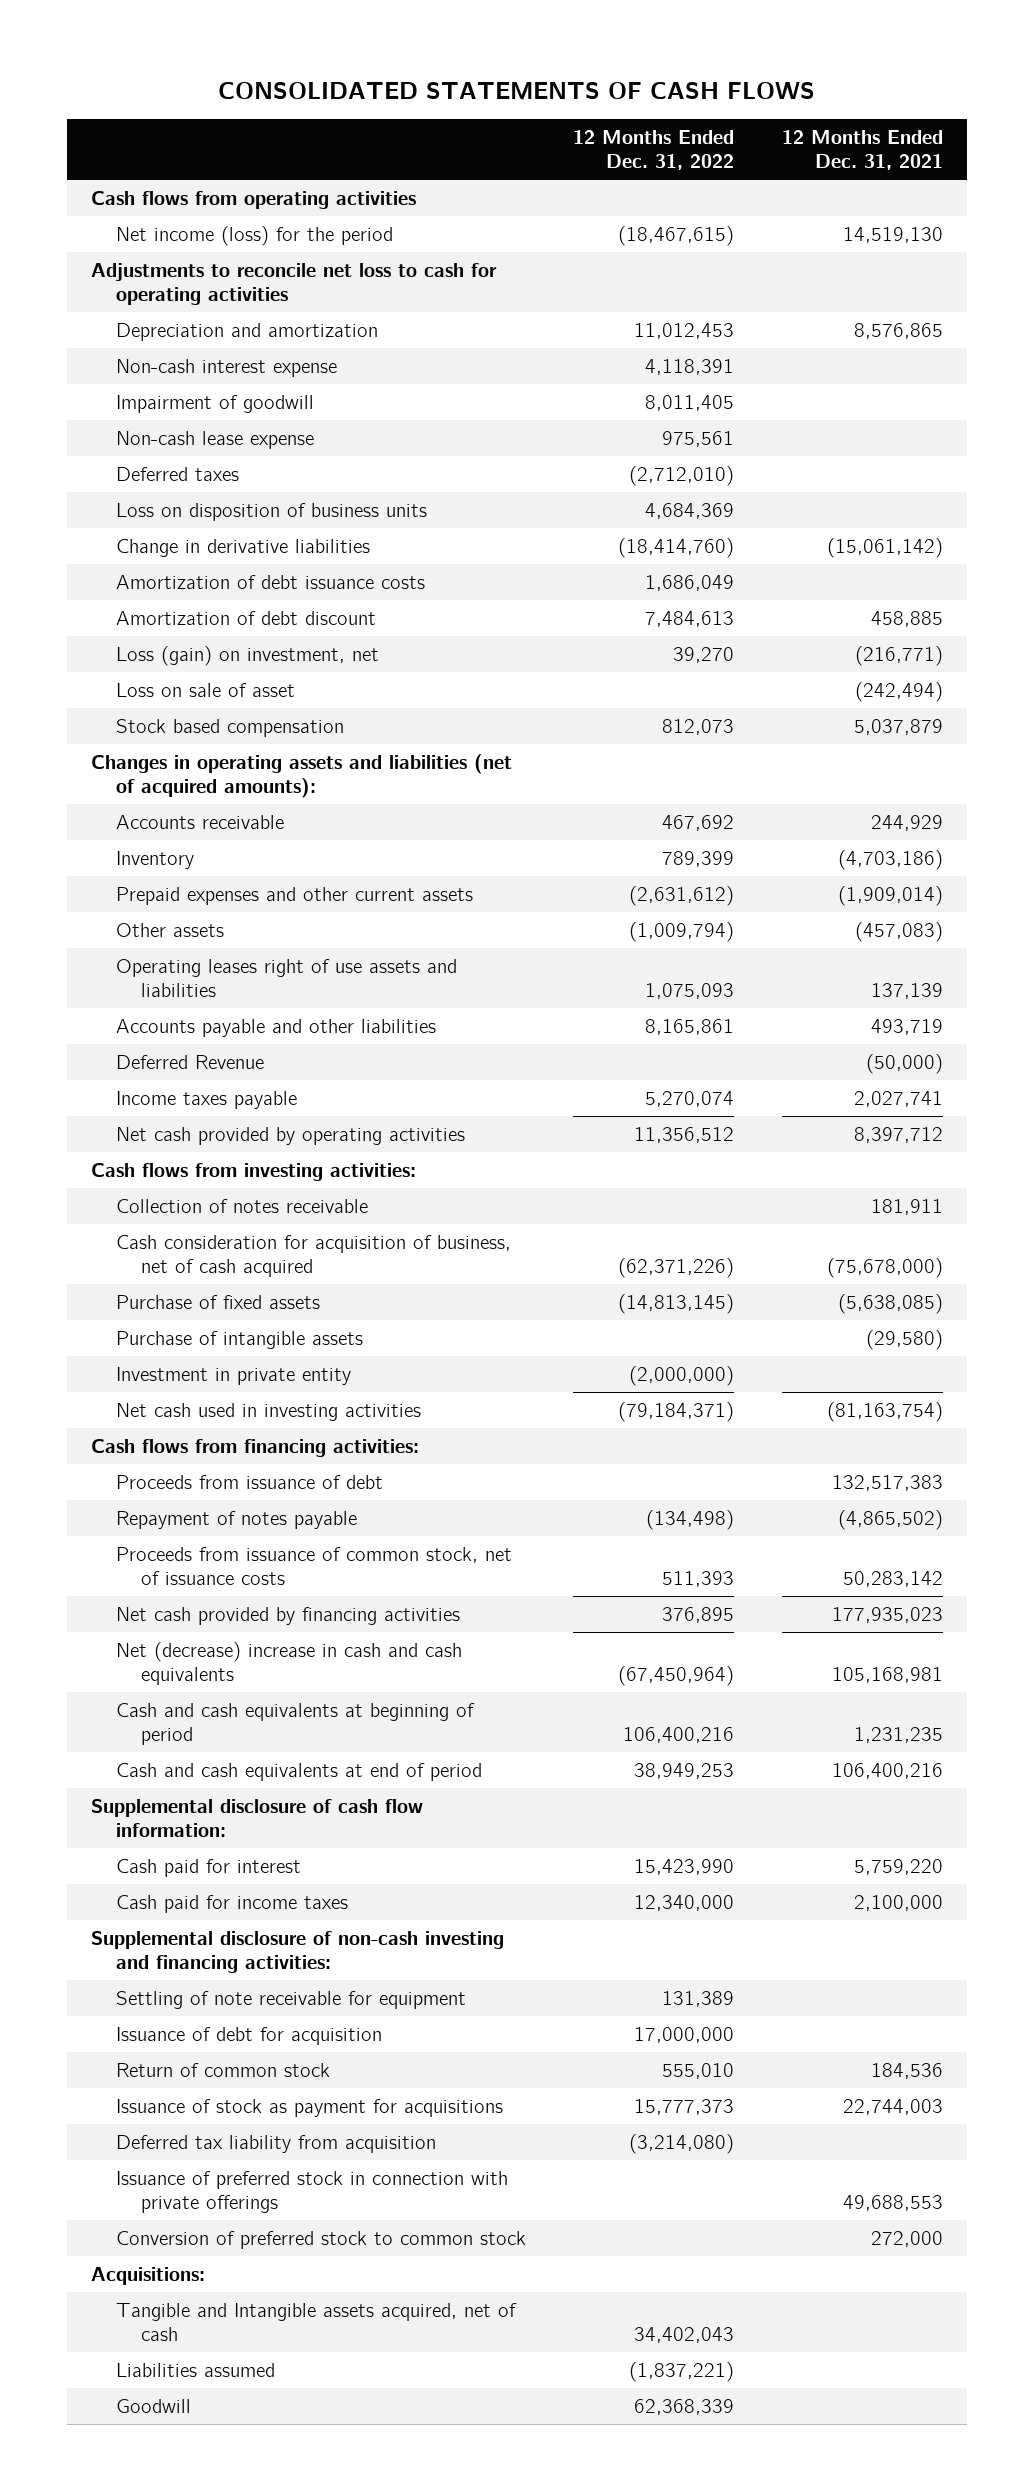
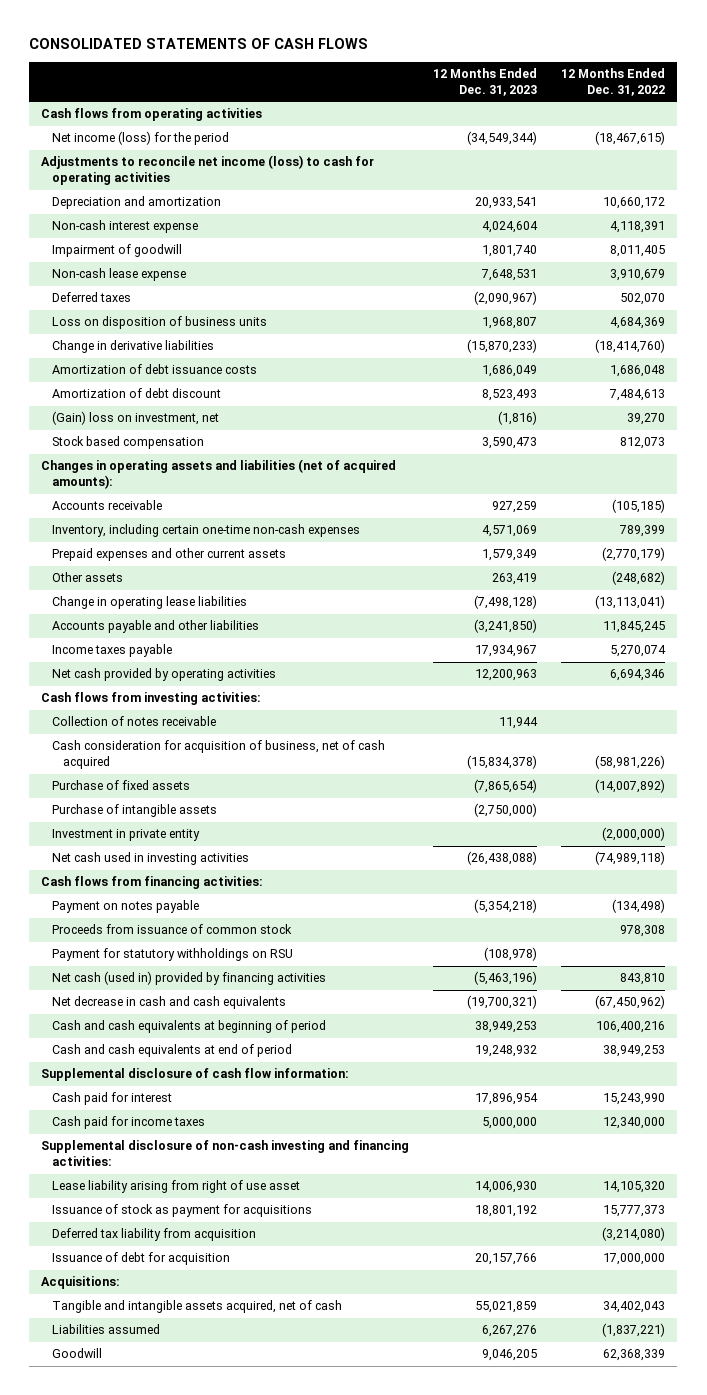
- | 12 Months Ended Dec. 31, 2022 | 12 Months Ended Dec. 31, 2021
+ | 12 Months Ended Dec. 31, 2023 | 12 Months Ended Dec. 31, 2022
- Adjustments to reconcile net loss to cash for operating activities
- Depreciation and amortization | 11,012,453 | 8,576,865
+ Adjustments to reconcile net income (loss) to cash for operating activities
+ Depreciation and amortization | 20,933,541 | 10,660,172
- Non-cash lease expense | 975,561 |
- Deferred taxes | (2,712,010) |
+ Non-cash lease expense | 7,648,531 | 3,910,679
+ Deferred taxes | (2,090,967) | 502,070
- Amortization of debt issuance costs | 1,686,049 |
+ Amortization of debt issuance costs | 1,686,049 | 1,686,048
- Loss (gain) on investment, net | 39,270 | (216,771)
- Loss on sale of asset | | (242,494)
+ (Gain) loss on investment, net | (1,816) | 39,270
- Accounts receivable | 467,692 | 244,929
- Inventory | 789,399 | (4,703,186)
- Prepaid expenses and other current assets | (2,631,612) | (1,909,014)
- Other assets | (1,009,794) | (457,083)
- Operating leases right of use assets and liabilities | 1,075,093 | 137,139
- Accounts payable and other liabilities | 8,165,861 | 493,719
- Deferred Revenue | | (50,000)
+ Accounts receivable | 927,259 | (105,185)
+ Inventory, including certain one-time non-cash expenses | 4,571,069 | 789,399
+ Prepaid expenses and other current assets | 1,579,349 | (2,770,179)
+ Other assets | 263,419 | (248,682)
+ Change in operating lease liabilities | (7,498,128) | (13,113,041)
+ Accounts payable and other liabilities | (3,241,850) | 11,845,245
- Net cash provided by operating activities | 11,356,512 | 8,397,712
+ Net cash provided by operating activities | 12,200,963 | 6,694,346
- Cash consideration for acquisition of business, net of cash acquired | (62,371,226) | (75,678,000)
- Purchase of fixed assets | (14,813,145) | (5,638,085)
+ Cash consideration for acquisition of business, net of cash acquired | (15,834,378) | (58,981,226)
+ Purchase of fixed assets | (7,865,654) | (14,007,892)
- Net cash used in investing activities | (79,184,371) | (81,163,754)
+ Net cash used in investing activities | (26,438,088) | (74,989,118)
- Proceeds from issuance of debt | | 132,517,383
- Repayment of notes payable | (134,498) | (4,865,502)
- Proceeds from issuance of common stock, net of issuance costs | 511,393 | 50,283,142
- Net cash provided by financing activities | 376,895 | 177,935,023
- Net (decrease) increase in cash and cash equivalents | (67,450,964) | 105,168,981
+ Payment on notes payable | (5,354,218) | (134,498)
+ Proceeds from issuance of common stock | | 978,308
+ Payment for statutory withholdings on RSU | (108,978) |
+ Net cash (used in) provided by financing activities | (5,463,196) | 843,810
+ Net decrease in cash and cash equivalents | (19,700,321) | (67,450,962)
- Cash paid for interest | 15,423,990 | 5,759,220
+ Cash paid for interest | 17,896,954 | 15,243,990
- Settling of note receivable for equipment | 131,389 |
- Return of common stock | 555,010 | 184,536
+ Lease liability arising from right of use asset | 14,006,930 | 14,105,320
- Issuance of preferred stock in connection with private offerings | | 49,688,553
- Conversion of preferred stock to common stock | | 272,000
moved down: Issuance of debt for acquisition | 20,157,766 | 17,000,000
- Tangible and Intangible assets acquired, net of cash | 34,402,043 |
+ Tangible and intangible assets acquired, net of cash | 55,021,859 | 34,402,043

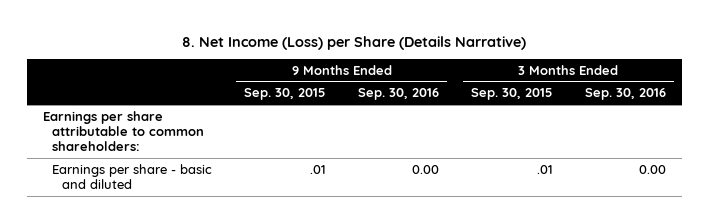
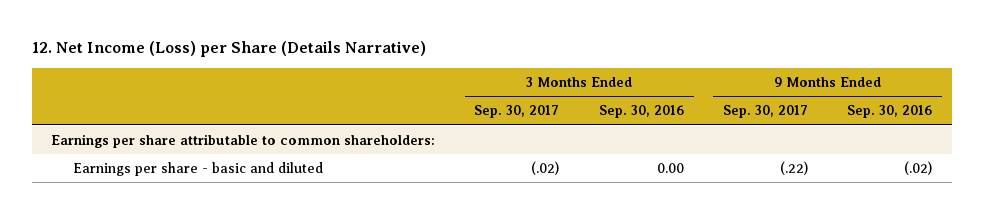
- 8. Net Income (Loss) per Share (Details Narrative)
+ 12. Net Income (Loss) per Share (Details Narrative)
- | 9 Months Ended Sep. 30, 2015 | 9 Months Ended Sep. 30, 2016 | 3 Months Ended Sep. 30, 2015 | 3 Months Ended Sep. 30, 2016
+ | 3 Months Ended Sep. 30, 2017 | 3 Months Ended Sep. 30, 2016 | 9 Months Ended Sep. 30, 2017 | 9 Months Ended Sep. 30, 2016
- Earnings per share - basic and diluted | .01 | 0.00 | .01 | 0.00
+ Earnings per share - basic and diluted | (.02) | 0.00 | (.22) | (.02)

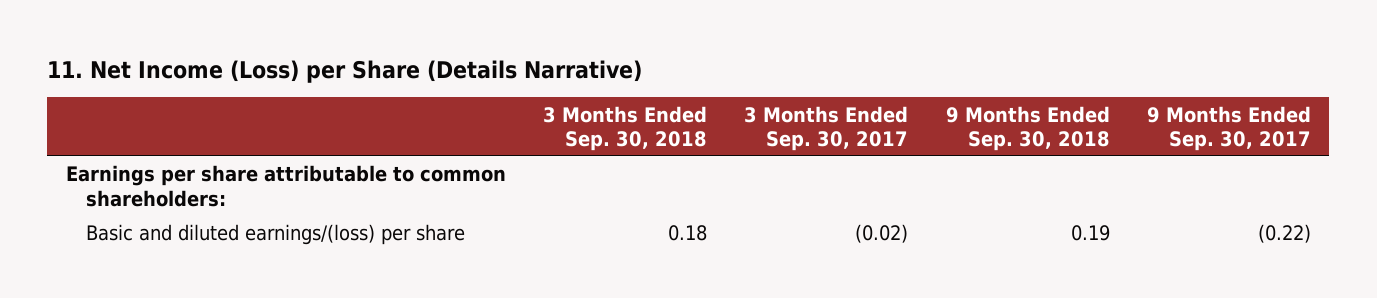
- 12. Net Income (Loss) per Share (Details Narrative)
+ 11. Net Income (Loss) per Share (Details Narrative)
- | 3 Months Ended Sep. 30, 2017 | 3 Months Ended Sep. 30, 2016 | 9 Months Ended Sep. 30, 2017 | 9 Months Ended Sep. 30, 2016
+ | 3 Months Ended Sep. 30, 2018 | 3 Months Ended Sep. 30, 2017 | 9 Months Ended Sep. 30, 2018 | 9 Months Ended Sep. 30, 2017
- Earnings per share - basic and diluted | (.02) | 0.00 | (.22) | (.02)
+ Basic and diluted earnings/(loss) per share | 0.18 | (0.02) | 0.19 | (0.22)

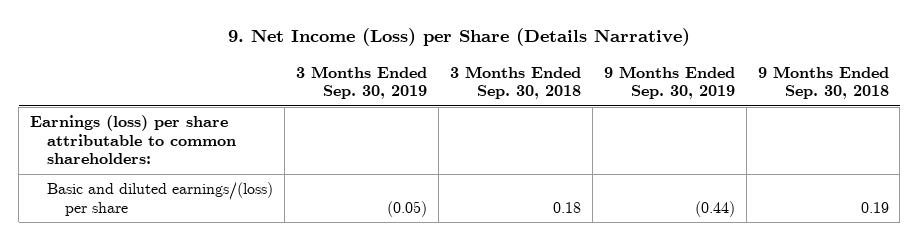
- 11. Net Income (Loss) per Share (Details Narrative)
+ 9. Net Income (Loss) per Share (Details Narrative)
- | 3 Months Ended Sep. 30, 2018 | 3 Months Ended Sep. 30, 2017 | 9 Months Ended Sep. 30, 2018 | 9 Months Ended Sep. 30, 2017
+ | 3 Months Ended Sep. 30, 2019 | 3 Months Ended Sep. 30, 2018 | 9 Months Ended Sep. 30, 2019 | 9 Months Ended Sep. 30, 2018
- Earnings per share attributable to common shareholders:
+ Earnings (loss) per share attributable to common shareholders:

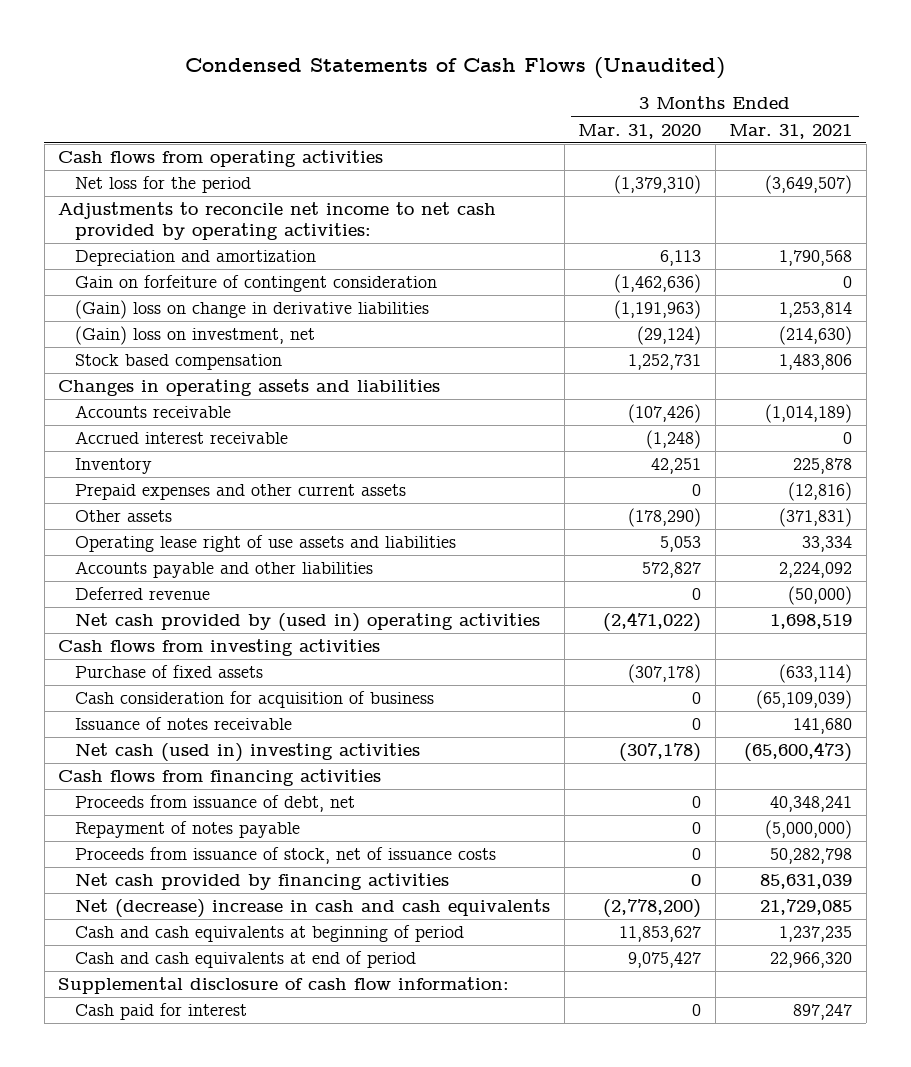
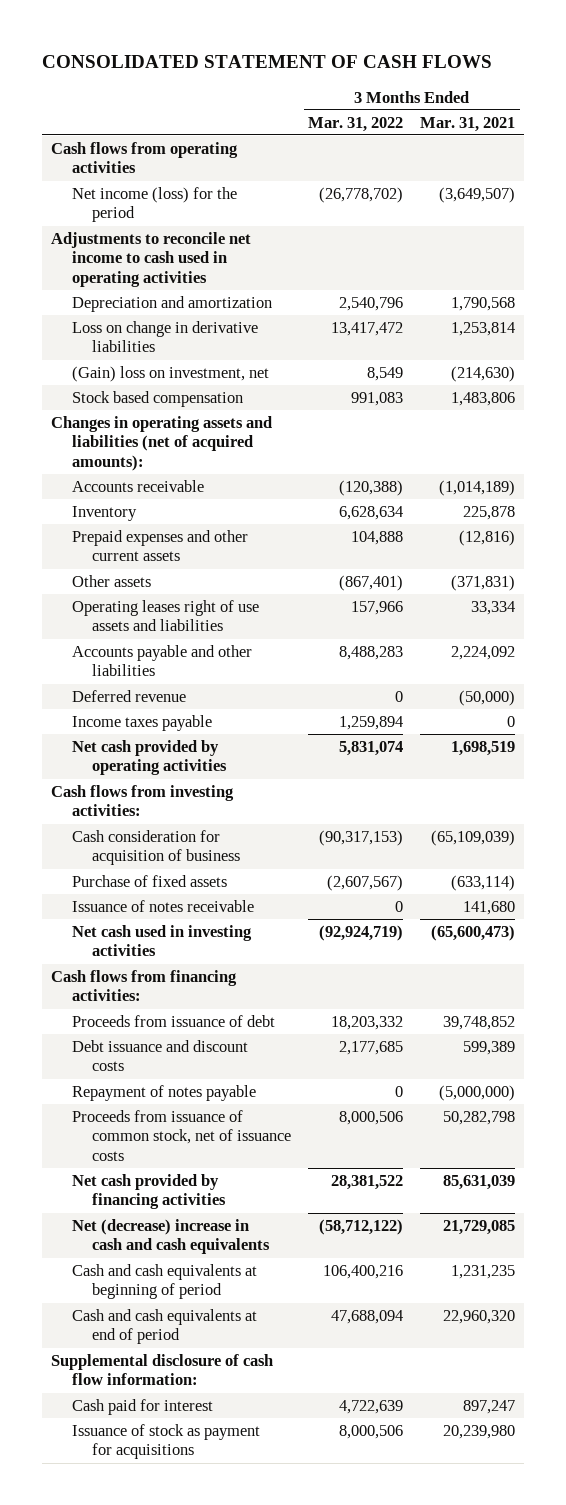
- Condensed Statements of Cash Flows (Unaudited)
+ CONSOLIDATED STATEMENT OF CASH FLOWS
- | 3 Months Ended Mar. 31, 2020 | 3 Months Ended Mar. 31, 2021
+ | 3 Months Ended Mar. 31, 2022 | 3 Months Ended Mar. 31, 2021
- Net loss for the period | (1,379,310) | (3,649,507)
- Adjustments to reconcile net income to net cash provided by operating activities:
+ Net income (loss) for the period | (26,778,702) | (3,649,507)
+ Adjustments to reconcile net income to cash used in operating activities
- Gain on forfeiture of contingent consideration | (1,462,636) | 0
- (Gain) loss on change in derivative liabilities | (1,191,963) | 1,253,814
+ Loss on change in derivative liabilities | 13,417,472 | 1,253,814
- Changes in operating assets and liabilities
+ Changes in operating assets and liabilities (net of acquired amounts):
- Accrued interest receivable | (1,248) | 0
- Operating lease right of use assets and liabilities | 5,053 | 33,334
+ Operating leases right of use assets and liabilities | 157,966 | 33,334
- Net cash provided by (used in) operating activities | (2,471,022) | 1,698,519
- Cash flows from investing activities
+ Income taxes payable | 1,259,894 | 0
+ Net cash provided by operating activities | 5,831,074 | 1,698,519
+ Cash flows from investing activities:
moved down: Purchase of fixed assets | (2,607,567) | (633,114)
- Net cash (used in) investing activities | (307,178) | (65,600,473)
- Cash flows from financing activities
- Proceeds from issuance of debt, net | 0 | 40,348,241
+ Net cash used in investing activities | (92,924,719) | (65,600,473)
+ Cash flows from financing activities:
+ Proceeds from issuance of debt | 18,203,332 | 39,748,852
+ Debt issuance and discount costs | 2,177,685 | 599,389
- Proceeds from issuance of stock, net of issuance costs | 0 | 50,282,798
+ Proceeds from issuance of common stock, net of issuance costs | 8,000,506 | 50,282,798
- Cash and cash equivalents at beginning of period | 11,853,627 | 1,237,235
- Cash and cash equivalents at end of period | 9,075,427 | 22,966,320
+ Cash and cash equivalents at beginning of period | 106,400,216 | 1,231,235
+ Cash and cash equivalents at end of period | 47,688,094 | 22,960,320
+ Issuance of stock as payment for acquisitions | 8,000,506 | 20,239,980

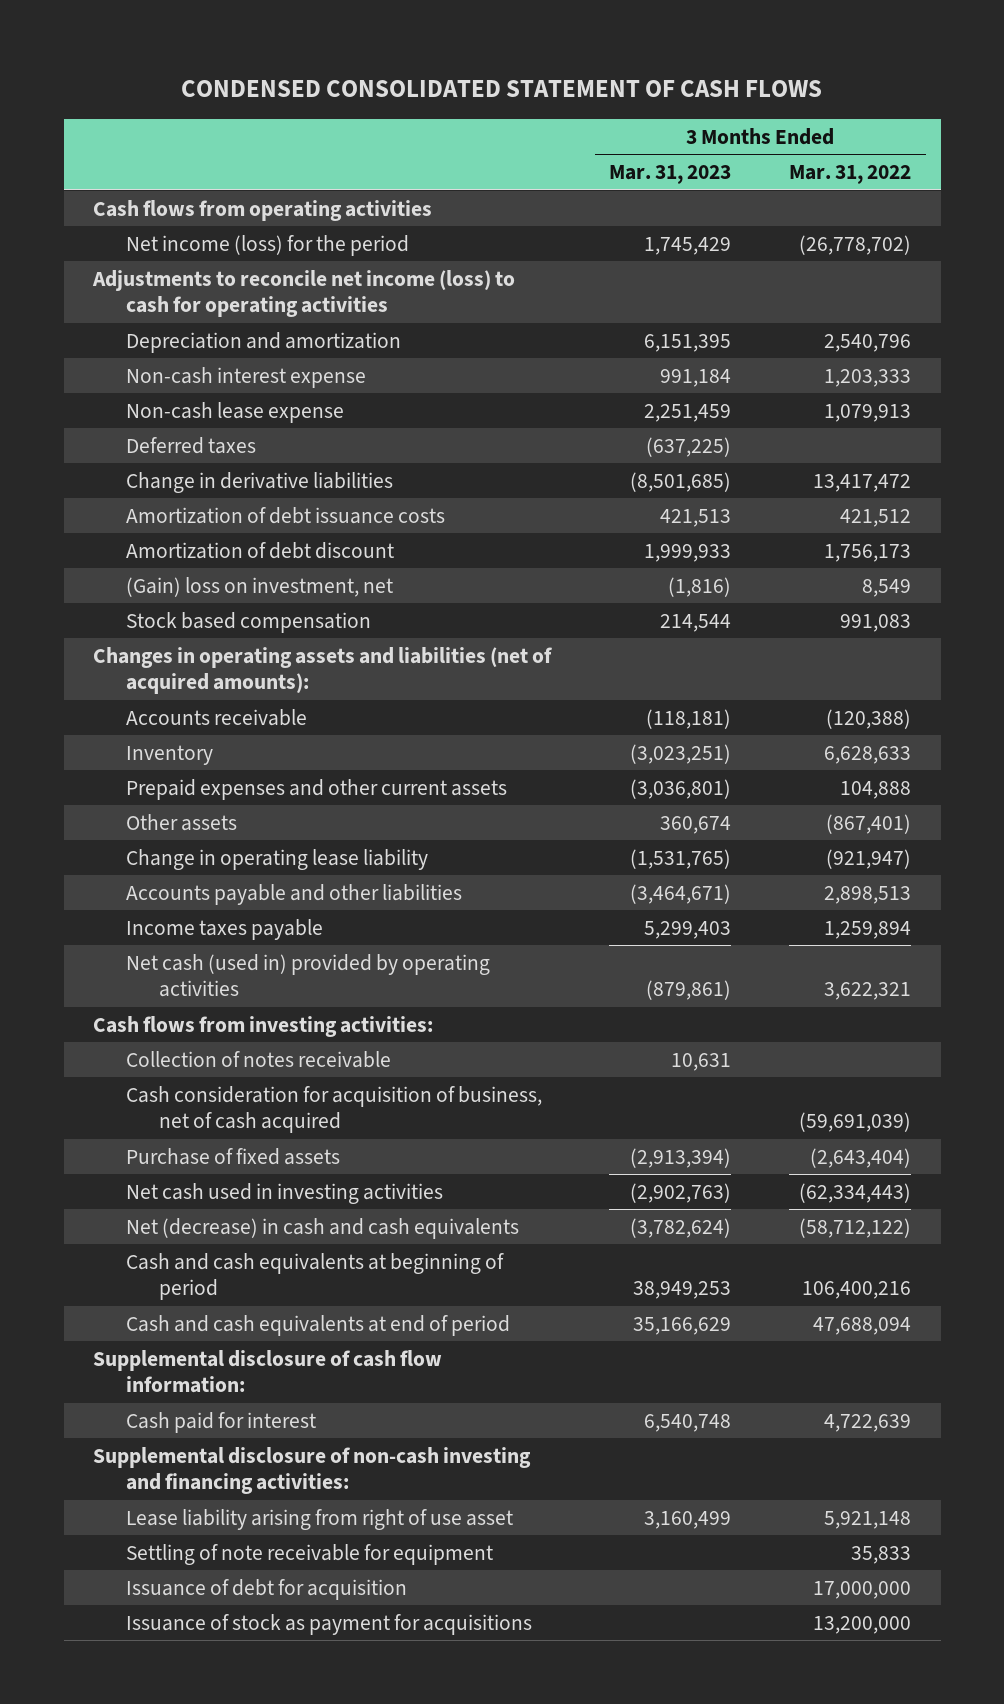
- CONSOLIDATED STATEMENT OF CASH FLOWS
+ CONDENSED CONSOLIDATED STATEMENT OF CASH FLOWS
- | 3 Months Ended Mar. 31, 2022 | 3 Months Ended Mar. 31, 2021
+ | 3 Months Ended Mar. 31, 2023 | 3 Months Ended Mar. 31, 2022
- Adjustments to reconcile net income to cash used in operating activities
+ Adjustments to reconcile net income (loss) to cash for operating activities
- Loss on change in derivative liabilities | 13,417,472 | 1,253,814
+ Non-cash interest expense | 991,184 | 1,203,333
+ Non-cash lease expense | 2,251,459 | 1,079,913
+ Deferred taxes | (637,225) |
+ Change in derivative liabilities | (8,501,685) | 13,417,472
+ Amortization of debt issuance costs | 421,513 | 421,512
+ Amortization of debt discount | 1,999,933 | 1,756,173
- Inventory | 6,628,634 | 225,878
+ Inventory | (3,023,251) | 6,628,633
- Operating leases right of use assets and liabilities | 157,966 | 33,334
- Accounts payable and other liabilities | 8,488,283 | 2,224,092
- Deferred revenue | 0 | (50,000)
+ Change in operating lease liability | (1,531,765) | (921,947)
+ Accounts payable and other liabilities | (3,464,671) | 2,898,513
- Net cash provided by operating activities | 5,831,074 | 1,698,519
+ Net cash (used in) provided by operating activities | (879,861) | 3,622,321
- Cash consideration for acquisition of business | (90,317,153) | (65,109,039)
- Purchase of fixed assets | (2,607,567) | (633,114)
- Issuance of notes receivable | 0 | 141,680
- Net cash used in investing activities | (92,924,719) | (65,600,473)
- Cash flows from financing activities:
- Proceeds from issuance of debt | 18,203,332 | 39,748,852
- Debt issuance and discount costs | 2,177,685 | 599,389
- Repayment of notes payable | 0 | (5,000,000)
- Proceeds from issuance of common stock, net of issuance costs | 8,000,506 | 50,282,798
- Net cash provided by financing activities | 28,381,522 | 85,631,039
- Net (decrease) increase in cash and cash equivalents | (58,712,122) | 21,729,085
+ Collection of notes receivable | 10,631 |
+ Cash consideration for acquisition of business, net of cash acquired | | (59,691,039)
+ Purchase of fixed assets | (2,913,394) | (2,643,404)
+ Net cash used in investing activities | (2,902,763) | (62,334,443)
+ Net (decrease) in cash and cash equivalents | (3,782,624) | (58,712,122)
- Issuance of stock as payment for acquisitions | 8,000,506 | 20,239,980
+ Supplemental disclosure of non-cash investing and financing activities:
+ Lease liability arising from right of use asset | 3,160,499 | 5,921,148
+ Settling of note receivable for equipment | | 35,833
+ Issuance of debt for acquisition | | 17,000,000
+ Issuance of stock as payment for acquisitions | | 13,200,000

